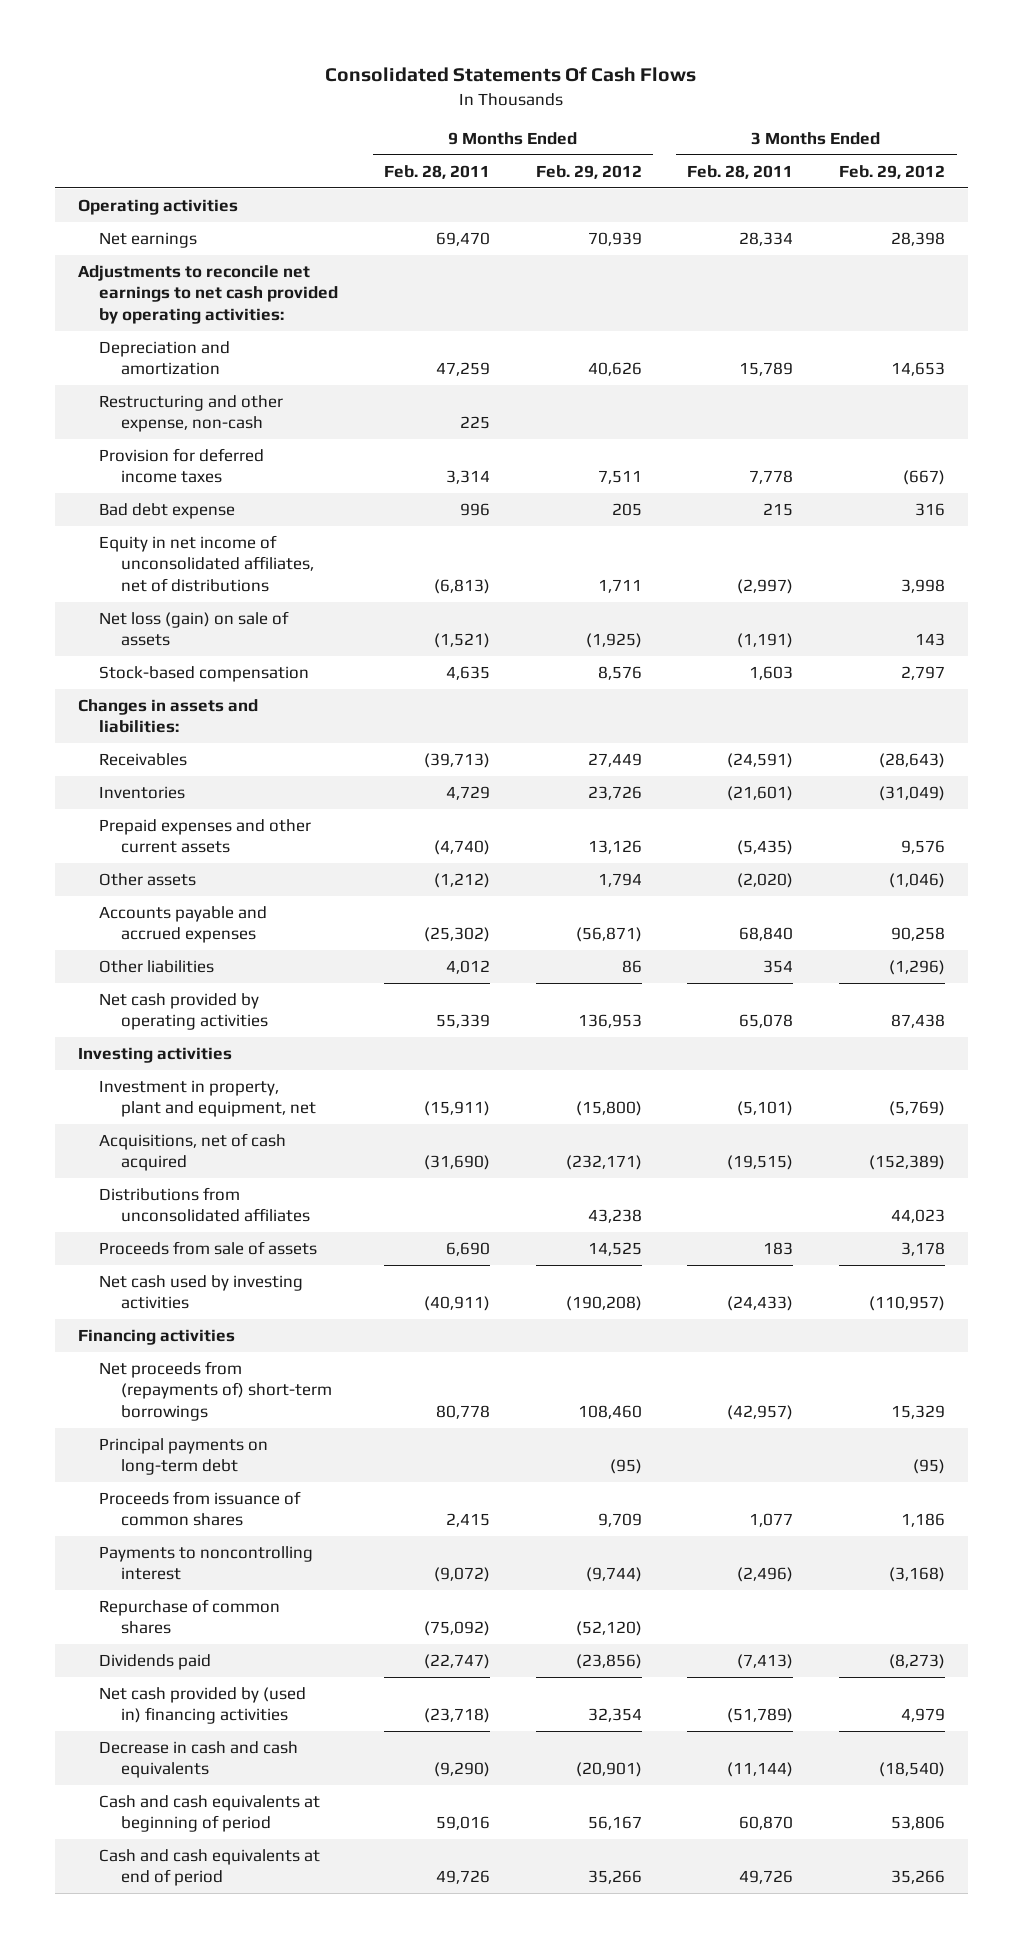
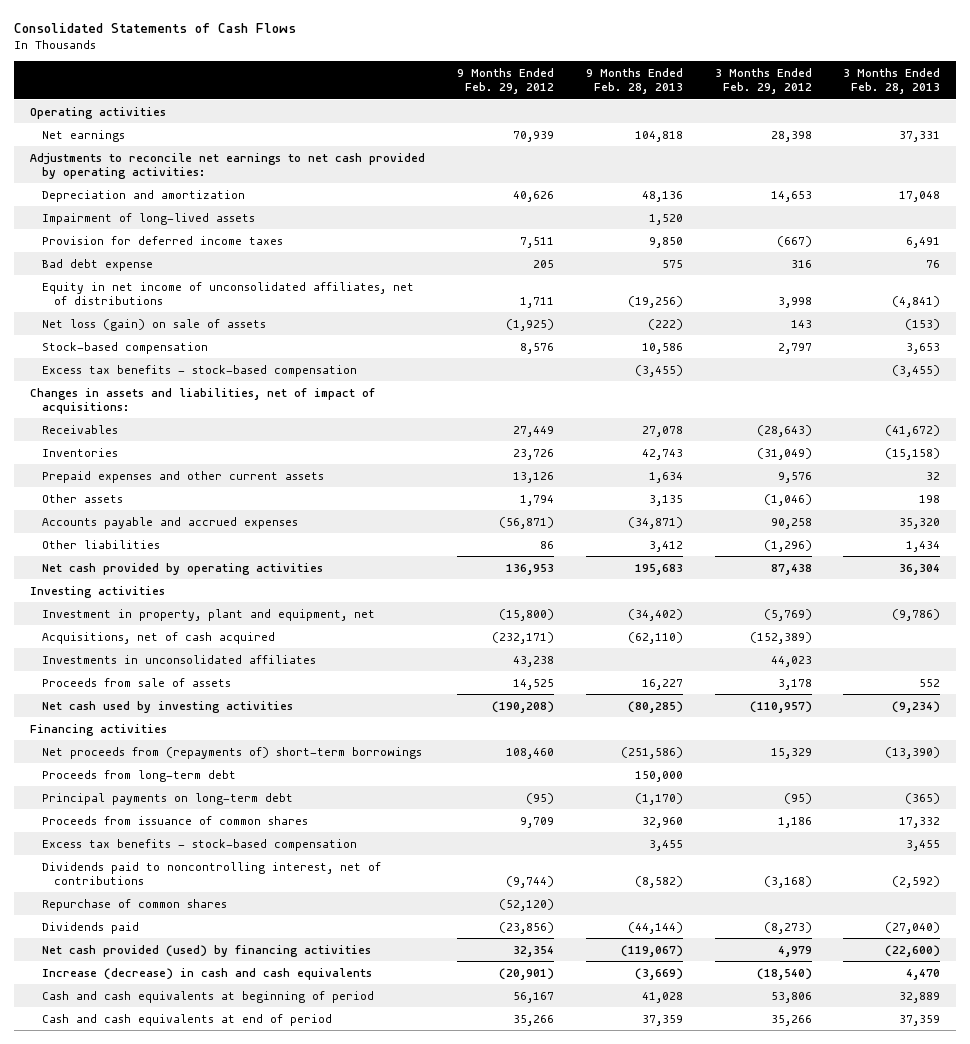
- Consolidated Statements Of Cash Flows
+ Consolidated Statements of Cash Flows
- | 9 Months Ended Feb. 28, 2011 | 9 Months Ended Feb. 29, 2012 | 3 Months Ended Feb. 28, 2011 | 3 Months Ended Feb. 29, 2012
+ | 9 Months Ended Feb. 29, 2012 | 9 Months Ended Feb. 28, 2013 | 3 Months Ended Feb. 29, 2012 | 3 Months Ended Feb. 28, 2013
- Restructuring and other expense, non-cash | 225 | | |
+ Impairment of long-lived assets | | 1,520 | |
- Changes in assets and liabilities:
+ Excess tax benefits - stock-based compensation | | (3,455) | | (3,455)
+ Changes in assets and liabilities, net of impact of acquisitions:
- Distributions from unconsolidated affiliates | | 43,238 | | 44,023
+ Investments in unconsolidated affiliates | 43,238 | | 44,023 |
+ Proceeds from long-term debt | | 150,000 | |
- Payments to noncontrolling interest | (9,072) | (9,744) | (2,496) | (3,168)
+ Excess tax benefits - stock-based compensation | | 3,455 | | 3,455
+ Dividends paid to noncontrolling interest, net of contributions | (9,744) | (8,582) | (3,168) | (2,592)
- Net cash provided by (used in) financing activities | (23,718) | 32,354 | (51,789) | 4,979
- Decrease in cash and cash equivalents | (9,290) | (20,901) | (11,144) | (18,540)
+ Net cash provided (used) by financing activities | 32,354 | (119,067) | 4,979 | (22,600)
+ Increase (decrease) in cash and cash equivalents | (20,901) | (3,669) | (18,540) | 4,470

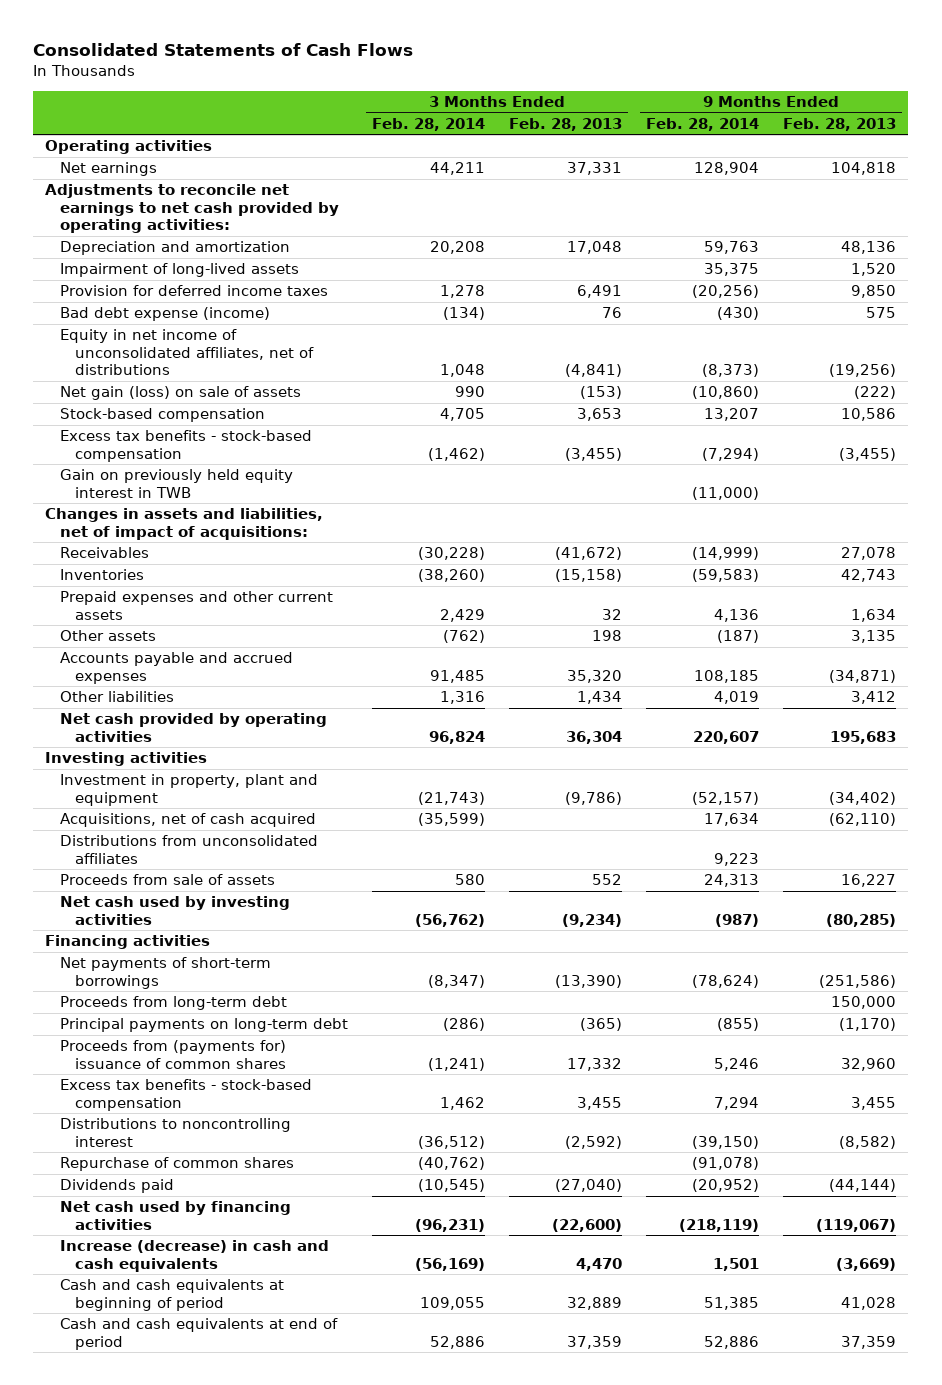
- | 9 Months Ended Feb. 29, 2012 | 9 Months Ended Feb. 28, 2013 | 3 Months Ended Feb. 29, 2012 | 3 Months Ended Feb. 28, 2013
+ | 3 Months Ended Feb. 28, 2014 | 3 Months Ended Feb. 28, 2013 | 9 Months Ended Feb. 28, 2014 | 9 Months Ended Feb. 28, 2013
- Bad debt expense | 205 | 575 | 316 | 76
+ Bad debt expense (income) | (134) | 76 | (430) | 575
- Net loss (gain) on sale of assets | (1,925) | (222) | 143 | (153)
+ Net gain (loss) on sale of assets | 990 | (153) | (10,860) | (222)
+ Gain on previously held equity interest in TWB | | | (11,000) |
- Investment in property, plant and equipment, net | (15,800) | (34,402) | (5,769) | (9,786)
+ Investment in property, plant and equipment | (21,743) | (9,786) | (52,157) | (34,402)
- Investments in unconsolidated affiliates | 43,238 | | 44,023 |
+ Distributions from unconsolidated affiliates | | | 9,223 |
- Net proceeds from (repayments of) short-term borrowings | 108,460 | (251,586) | 15,329 | (13,390)
+ Net payments of short-term borrowings | (8,347) | (13,390) | (78,624) | (251,586)
- Proceeds from issuance of common shares | 9,709 | 32,960 | 1,186 | 17,332
+ Proceeds from (payments for) issuance of common shares | (1,241) | 17,332 | 5,246 | 32,960
- Dividends paid to noncontrolling interest, net of contributions | (9,744) | (8,582) | (3,168) | (2,592)
+ Distributions to noncontrolling interest | (36,512) | (2,592) | (39,150) | (8,582)
- Net cash provided (used) by financing activities | 32,354 | (119,067) | 4,979 | (22,600)
+ Net cash used by financing activities | (96,231) | (22,600) | (218,119) | (119,067)

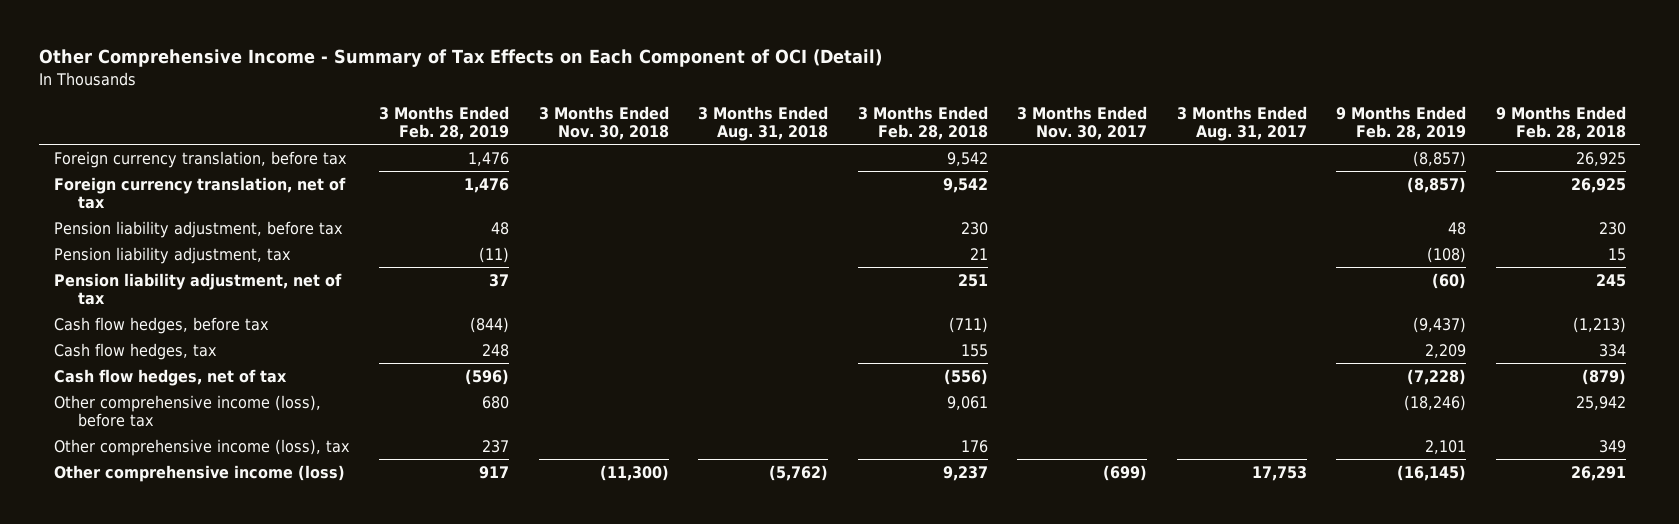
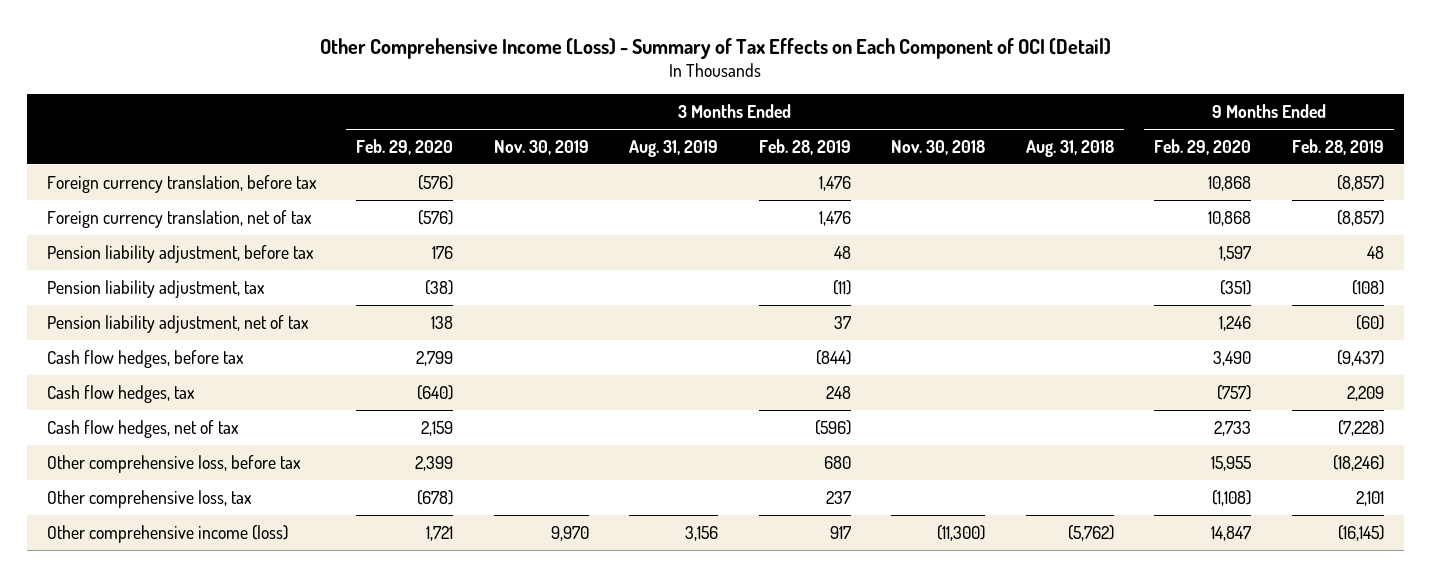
- Other Comprehensive Income - Summary of Tax Effects on Each Component of OCI (Detail)
+ Other Comprehensive Income (Loss) - Summary of Tax Effects on Each Component of OCI (Detail)
- | 3 Months Ended Feb. 28, 2019 | 3 Months Ended Nov. 30, 2018 | 3 Months Ended Aug. 31, 2018 | 3 Months Ended Feb. 28, 2018 | 3 Months Ended Nov. 30, 2017 | 3 Months Ended Aug. 31, 2017 | 9 Months Ended Feb. 28, 2019 | 9 Months Ended Feb. 28, 2018
+ | 3 Months Ended Feb. 29, 2020 | 3 Months Ended Nov. 30, 2019 | 3 Months Ended Aug. 31, 2019 | 3 Months Ended Feb. 28, 2019 | 3 Months Ended Nov. 30, 2018 | 3 Months Ended Aug. 31, 2018 | 9 Months Ended Feb. 29, 2020 | 9 Months Ended Feb. 28, 2019
- Other comprehensive income (loss), before tax | 680 | | | 9,061 | | | (18,246) | 25,942
- Other comprehensive income (loss), tax | 237 | | | 176 | | | 2,101 | 349
+ Other comprehensive loss, before tax | 2,399 | | | 680 | | | 15,955 | (18,246)
+ Other comprehensive loss, tax | (678) | | | 237 | | | (1,108) | 2,101

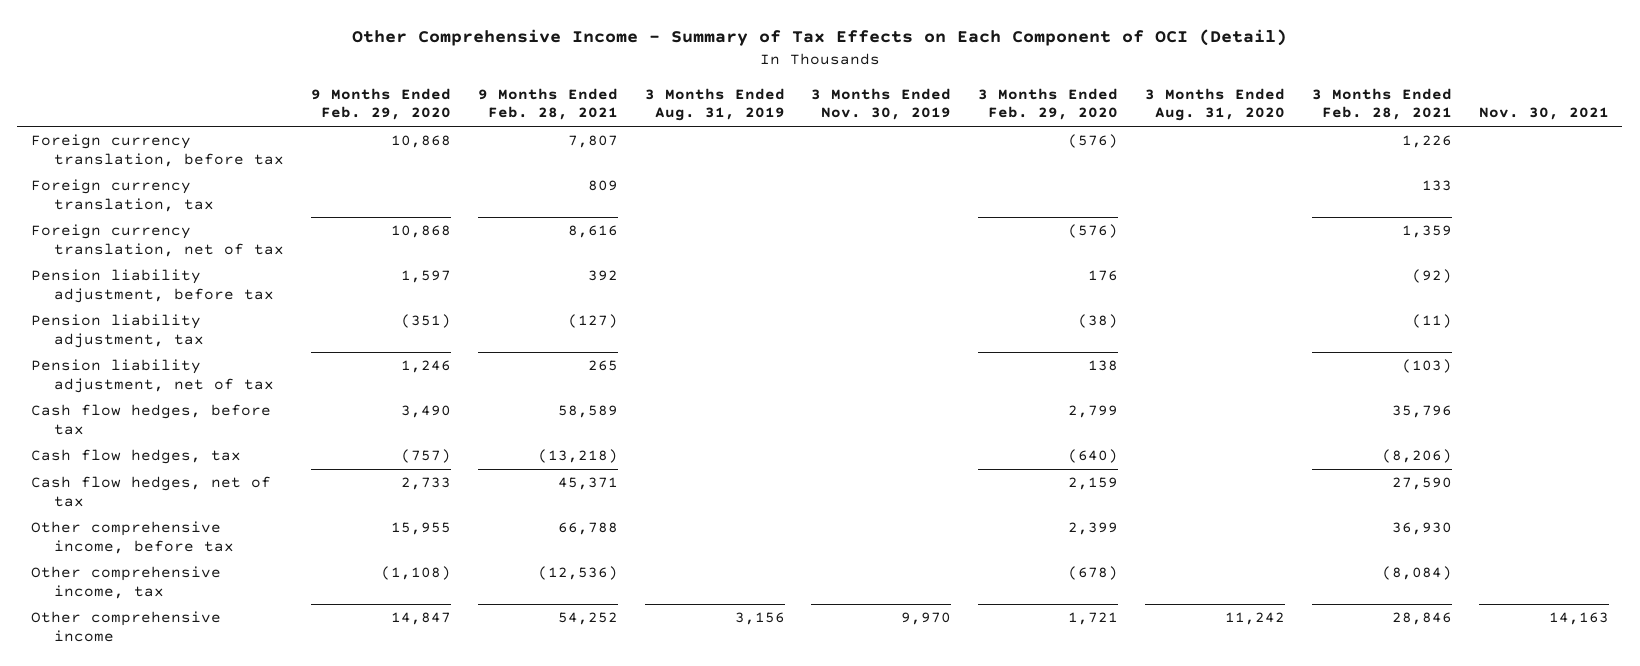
- Other Comprehensive Income (Loss) - Summary of Tax Effects on Each Component of OCI (Detail)
+ Other Comprehensive Income - Summary of Tax Effects on Each Component of OCI (Detail)
- | 3 Months Ended Feb. 29, 2020 | 3 Months Ended Nov. 30, 2019 | 3 Months Ended Aug. 31, 2019 | 3 Months Ended Feb. 28, 2019 | 3 Months Ended Nov. 30, 2018 | 3 Months Ended Aug. 31, 2018 | 9 Months Ended Feb. 29, 2020 | 9 Months Ended Feb. 28, 2019
+ | 9 Months Ended Feb. 29, 2020 | 9 Months Ended Feb. 28, 2021 | 3 Months Ended Aug. 31, 2019 | 3 Months Ended Nov. 30, 2019 | 3 Months Ended Feb. 29, 2020 | 3 Months Ended Aug. 31, 2020 | 3 Months Ended Feb. 28, 2021 | Nov. 30, 2021
+ Foreign currency translation, tax | | 809 | | | | | 133 |
- Other comprehensive loss, before tax | 2,399 | | | 680 | | | 15,955 | (18,246)
- Other comprehensive loss, tax | (678) | | | 237 | | | (1,108) | 2,101
- Other comprehensive income (loss) | 1,721 | 9,970 | 3,156 | 917 | (11,300) | (5,762) | 14,847 | (16,145)
+ Other comprehensive income, before tax | 15,955 | 66,788 | | | 2,399 | | 36,930 |
+ Other comprehensive income, tax | (1,108) | (12,536) | | | (678) | | (8,084) |
+ Other comprehensive income | 14,847 | 54,252 | 3,156 | 9,970 | 1,721 | 11,242 | 28,846 | 14,163

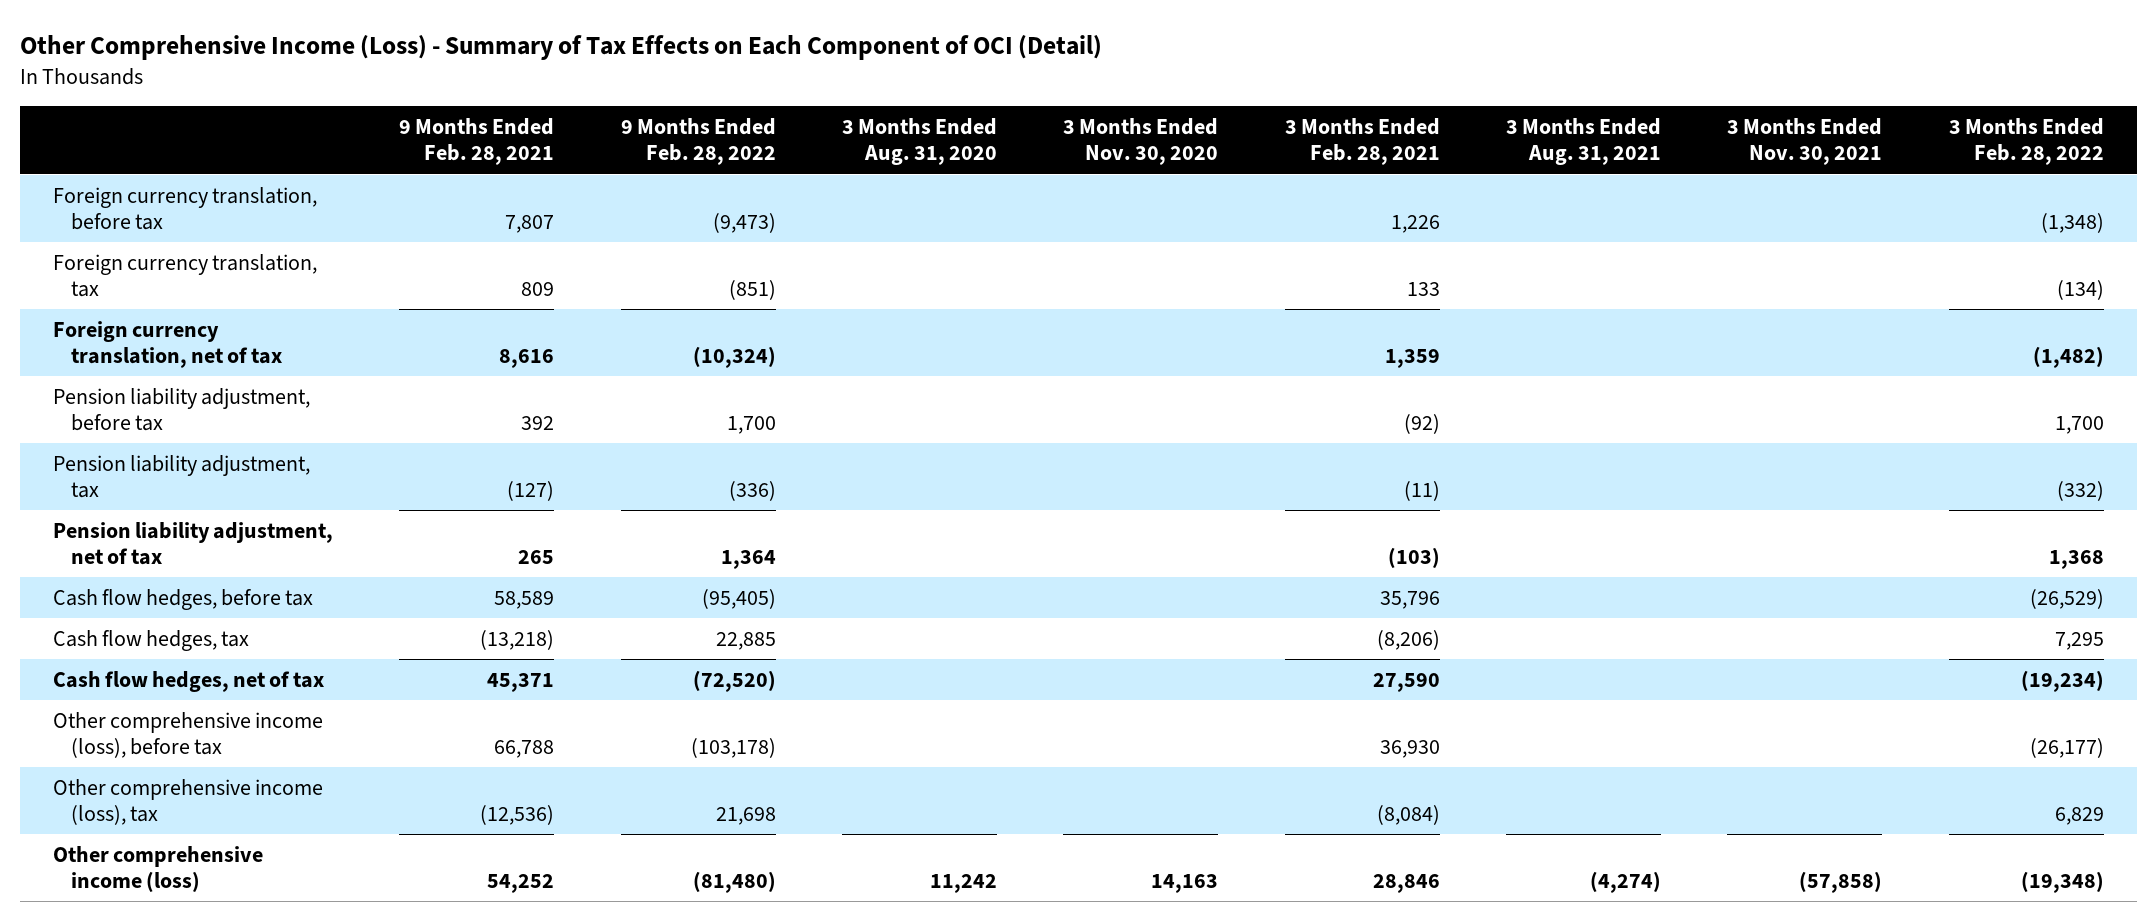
- Other Comprehensive Income - Summary of Tax Effects on Each Component of OCI (Detail)
+ Other Comprehensive Income (Loss) - Summary of Tax Effects on Each Component of OCI (Detail)
- | 9 Months Ended Feb. 29, 2020 | 9 Months Ended Feb. 28, 2021 | 3 Months Ended Aug. 31, 2019 | 3 Months Ended Nov. 30, 2019 | 3 Months Ended Feb. 29, 2020 | 3 Months Ended Aug. 31, 2020 | 3 Months Ended Feb. 28, 2021 | Nov. 30, 2021
+ | 9 Months Ended Feb. 28, 2021 | 9 Months Ended Feb. 28, 2022 | 3 Months Ended Aug. 31, 2020 | 3 Months Ended Nov. 30, 2020 | 3 Months Ended Feb. 28, 2021 | 3 Months Ended Aug. 31, 2021 | 3 Months Ended Nov. 30, 2021 | 3 Months Ended Feb. 28, 2022
- Other comprehensive income, before tax | 15,955 | 66,788 | | | 2,399 | | 36,930 |
- Other comprehensive income, tax | (1,108) | (12,536) | | | (678) | | (8,084) |
- Other comprehensive income | 14,847 | 54,252 | 3,156 | 9,970 | 1,721 | 11,242 | 28,846 | 14,163
+ Other comprehensive income (loss), before tax | 66,788 | (103,178) | | | 36,930 | | | (26,177)
+ Other comprehensive income (loss), tax | (12,536) | 21,698 | | | (8,084) | | | 6,829
+ Other comprehensive income (loss) | 54,252 | (81,480) | 11,242 | 14,163 | 28,846 | (4,274) | (57,858) | (19,348)

